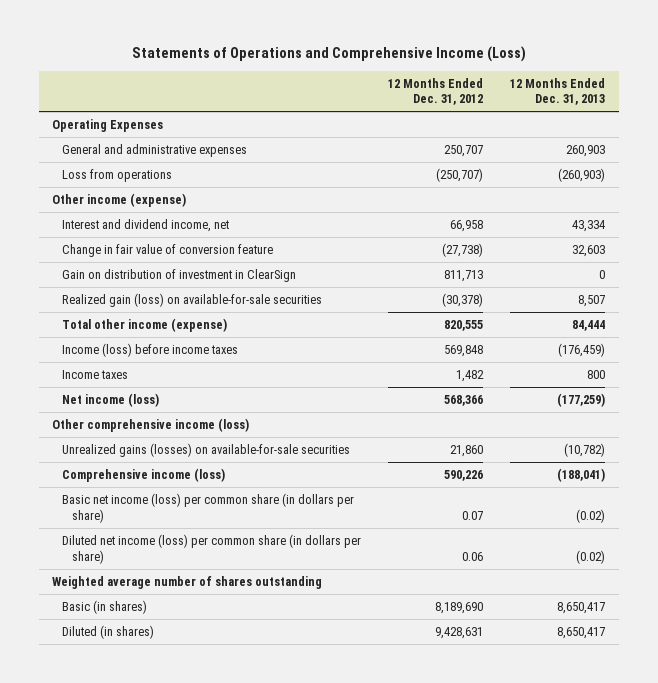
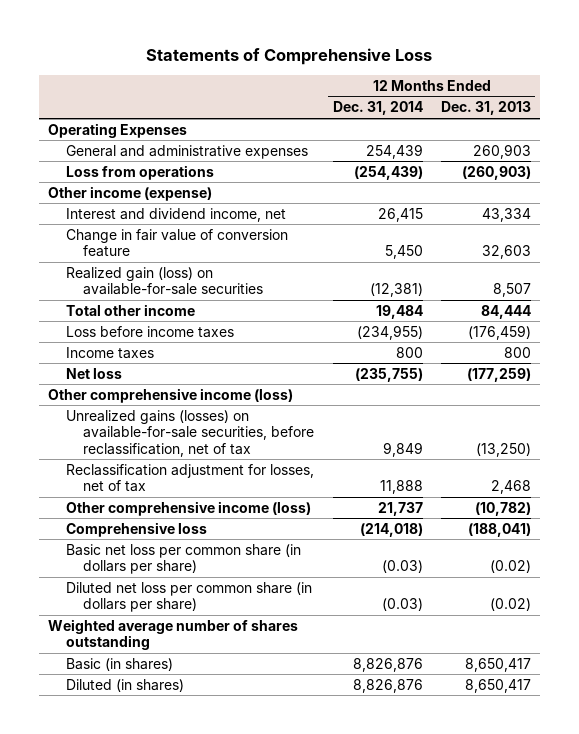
- Statements of Operations and Comprehensive Income (Loss)
+ Statements of Comprehensive Loss
- | 12 Months Ended Dec. 31, 2012 | 12 Months Ended Dec. 31, 2013
+ | 12 Months Ended Dec. 31, 2014 | 12 Months Ended Dec. 31, 2013
- Gain on distribution of investment in ClearSign | 811,713 | 0
- Total other income (expense) | 820,555 | 84,444
- Income (loss) before income taxes | 569,848 | (176,459)
+ Total other income | 19,484 | 84,444
+ Loss before income taxes | (234,955) | (176,459)
- Net income (loss) | 568,366 | (177,259)
+ Net loss | (235,755) | (177,259)
- Unrealized gains (losses) on available-for-sale securities | 21,860 | (10,782)
- Comprehensive income (loss) | 590,226 | (188,041)
- Basic net income (loss) per common share (in dollars per share) | 0.07 | (0.02)
- Diluted net income (loss) per common share (in dollars per share) | 0.06 | (0.02)
+ Unrealized gains (losses) on available-for-sale securities, before reclassification, net of tax | 9,849 | (13,250)
+ Reclassification adjustment for losses, net of tax | 11,888 | 2,468
+ Other comprehensive income (loss) | 21,737 | (10,782)
+ Comprehensive loss | (214,018) | (188,041)
+ Basic net loss per common share (in dollars per share) | (0.03) | (0.02)
+ Diluted net loss per common share (in dollars per share) | (0.03) | (0.02)

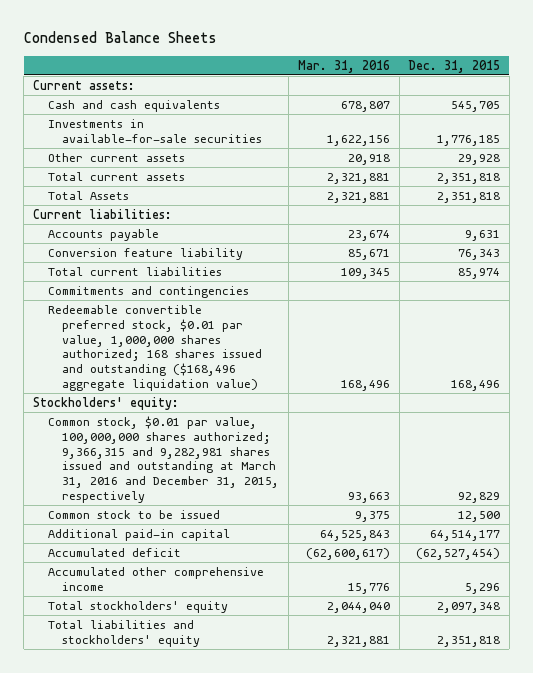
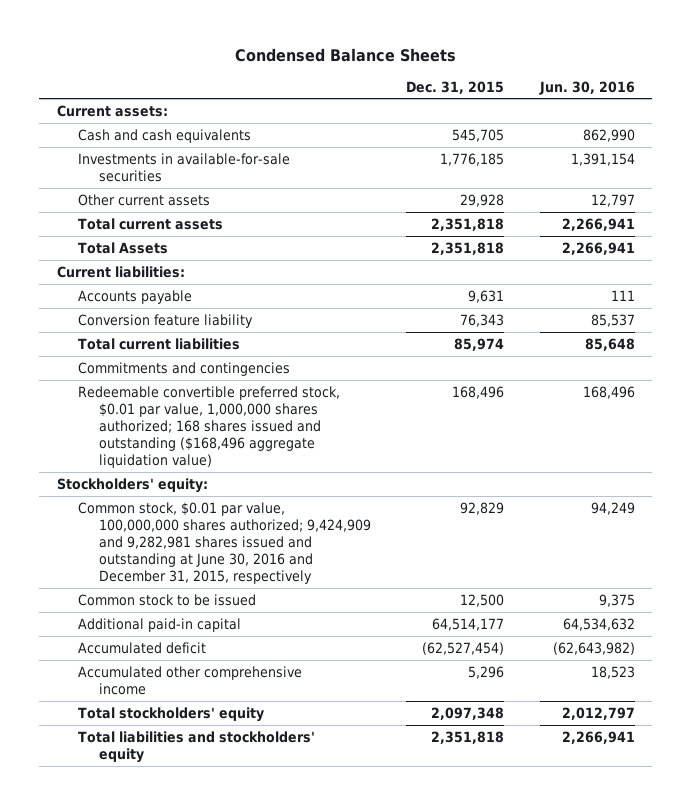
- | Mar. 31, 2016 | Dec. 31, 2015
+ | Dec. 31, 2015 | Jun. 30, 2016
- Common stock, $0.01 par value, 100,000,000 shares authorized; 9,366,315 and 9,282,981 shares issued and outstanding at March 31, 2016 and December 31, 2015, respectively | 93,663 | 92,829
+ Common stock, $0.01 par value, 100,000,000 shares authorized; 9,424,909 and 9,282,981 shares issued and outstanding at June 30, 2016 and December 31, 2015, respectively | 92,829 | 94,249

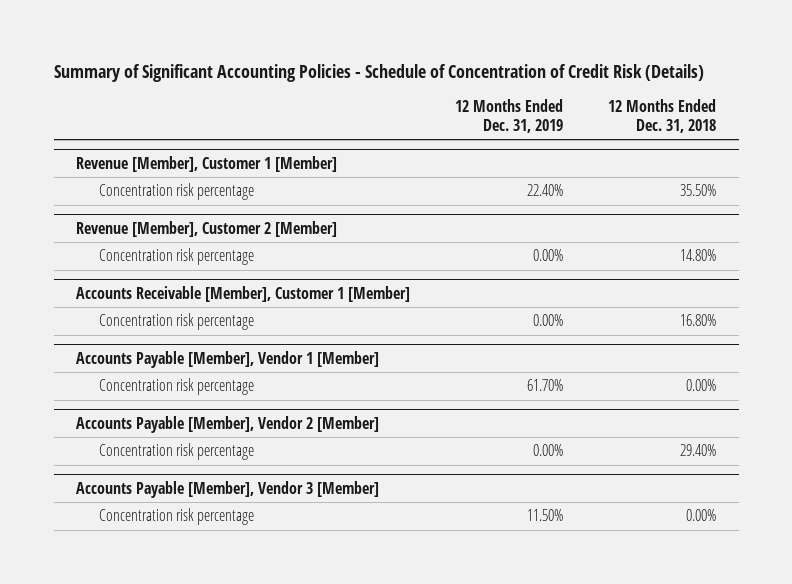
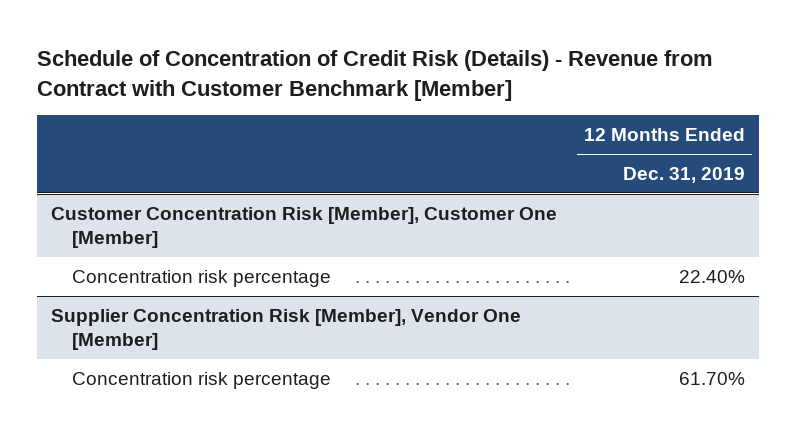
- Summary of Significant Accounting Policies - Schedule of Concentration of Credit Risk (Details)
+ Schedule of Concentration of Credit Risk (Details) - Revenue from Contract with Customer Benchmark [Member]
- | 12 Months Ended Dec. 31, 2019 | 12 Months Ended Dec. 31, 2018
+ | 12 Months Ended Dec. 31, 2019
- Revenue [Member], Customer 1 [Member]
+ Customer Concentration Risk [Member], Customer One [Member]
- Revenue [Member], Customer 2 [Member]
- Concentration risk percentage | 0.00% | 14.80%
- Accounts Receivable [Member], Customer 1 [Member]
- Concentration risk percentage | 0.00% | 16.80%
- Accounts Payable [Member], Vendor 1 [Member]
+ Supplier Concentration Risk [Member], Vendor One [Member]
- Accounts Payable [Member], Vendor 2 [Member]
- Concentration risk percentage | 0.00% | 29.40%
- Accounts Payable [Member], Vendor 3 [Member]
- Concentration risk percentage | 11.50% | 0.00%

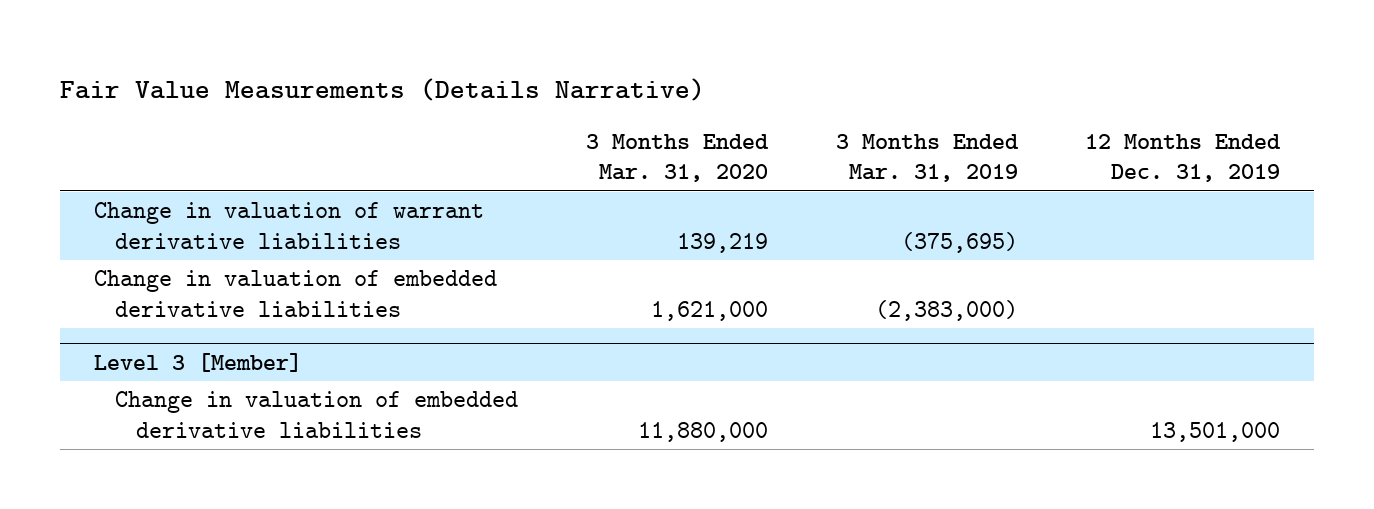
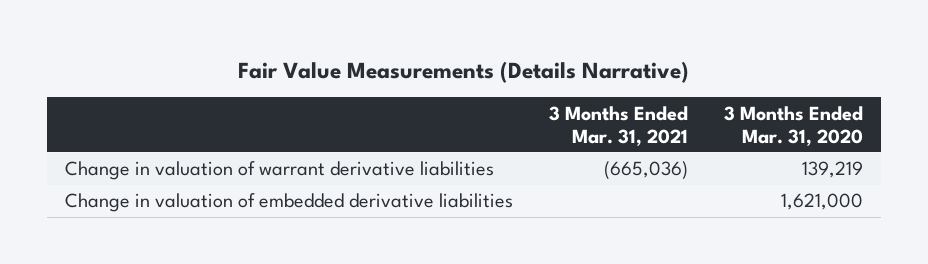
- | 3 Months Ended Mar. 31, 2020 | 3 Months Ended Mar. 31, 2019 | 12 Months Ended Dec. 31, 2019
+ | 3 Months Ended Mar. 31, 2021 | 3 Months Ended Mar. 31, 2020
- Level 3 [Member]
- Change in valuation of embedded derivative liabilities | 11,880,000 | | 13,501,000

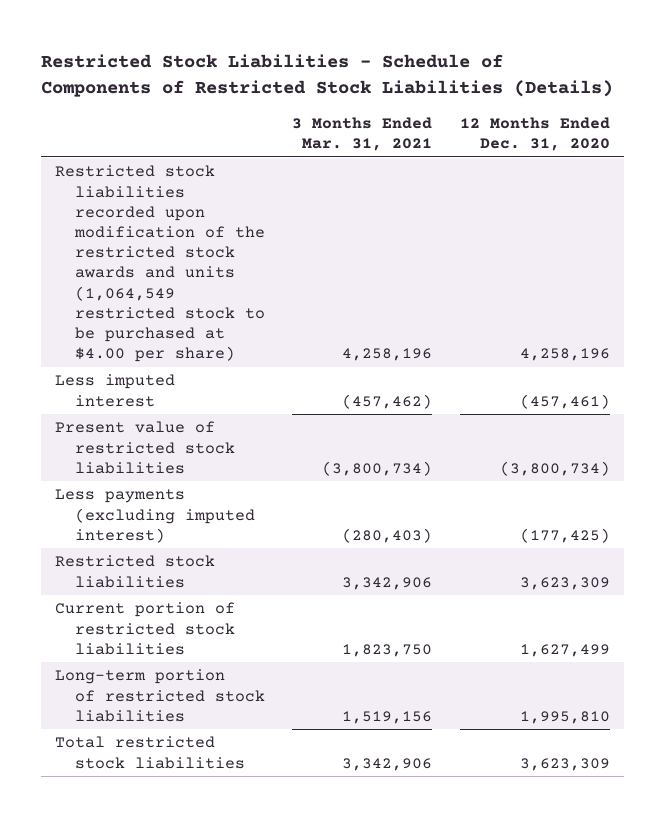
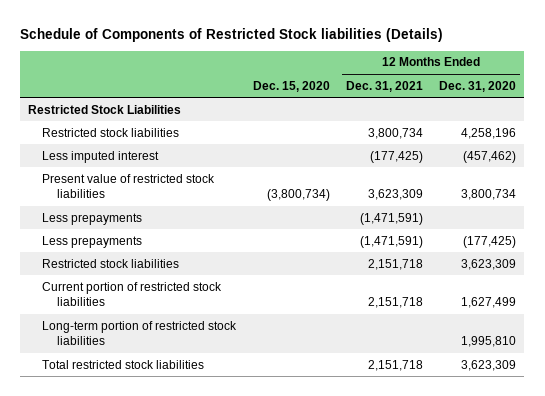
- Restricted Stock Liabilities - Schedule of Components of Restricted Stock Liabilities (Details)
+ Schedule of Components of Restricted Stock liabilities (Details)
- | 3 Months Ended Mar. 31, 2021 | 12 Months Ended Dec. 31, 2020
+ | Dec. 15, 2020 | 12 Months Ended Dec. 31, 2021 | 12 Months Ended Dec. 31, 2020
- Restricted stock liabilities recorded upon modification of the restricted stock awards and units (1,064,549 restricted stock to be purchased at $4.00 per share) | 4,258,196 | 4,258,196
- Less imputed interest | (457,462) | (457,461)
- Present value of restricted stock liabilities | (3,800,734) | (3,800,734)
- Less payments (excluding imputed interest) | (280,403) | (177,425)
+ Restricted Stock Liabilities
+ Restricted stock liabilities | | 3,800,734 | 4,258,196
+ Less imputed interest | | (177,425) | (457,462)
+ Present value of restricted stock liabilities | (3,800,734) | 3,623,309 | 3,800,734
+ Less prepayments | | (1,471,591) |
+ Less prepayments | | (1,471,591) | (177,425)

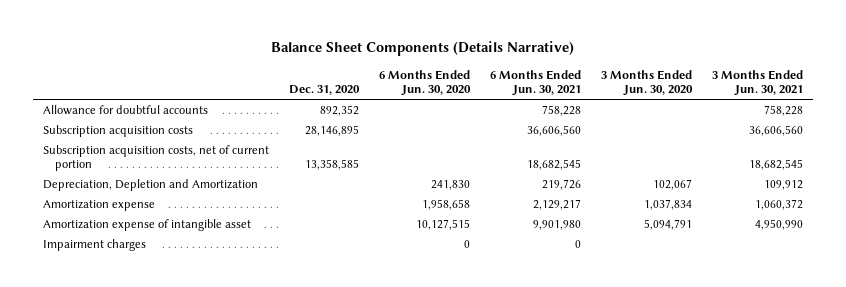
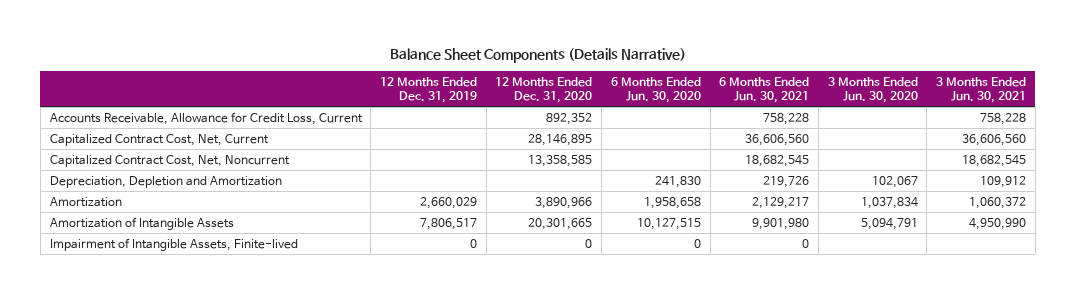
- | Dec. 31, 2020 | 6 Months Ended Jun. 30, 2020 | 6 Months Ended Jun. 30, 2021 | 3 Months Ended Jun. 30, 2020 | 3 Months Ended Jun. 30, 2021
+ | 12 Months Ended Dec. 31, 2019 | 12 Months Ended Dec. 31, 2020 | 6 Months Ended Jun. 30, 2020 | 6 Months Ended Jun. 30, 2021 | 3 Months Ended Jun. 30, 2020 | 3 Months Ended Jun. 30, 2021
- Allowance for doubtful accounts | 892,352 | | 758,228 | | 758,228
- Subscription acquisition costs | 28,146,895 | | 36,606,560 | | 36,606,560
- Subscription acquisition costs, net of current portion | 13,358,585 | | 18,682,545 | | 18,682,545
+ Accounts Receivable, Allowance for Credit Loss, Current | | 892,352 | | 758,228 | | 758,228
+ Capitalized Contract Cost, Net, Current | | 28,146,895 | | 36,606,560 | | 36,606,560
+ Capitalized Contract Cost, Net, Noncurrent | | 13,358,585 | | 18,682,545 | | 18,682,545
- Amortization expense | | 1,958,658 | 2,129,217 | 1,037,834 | 1,060,372
- Amortization expense of intangible asset | | 10,127,515 | 9,901,980 | 5,094,791 | 4,950,990
- Impairment charges | | 0 | 0 | |
+ Amortization | 2,660,029 | 3,890,966 | 1,958,658 | 2,129,217 | 1,037,834 | 1,060,372
+ Amortization of Intangible Assets | 7,806,517 | 20,301,665 | 10,127,515 | 9,901,980 | 5,094,791 | 4,950,990
+ Impairment of Intangible Assets, Finite-lived | 0 | 0 | 0 | 0 | |

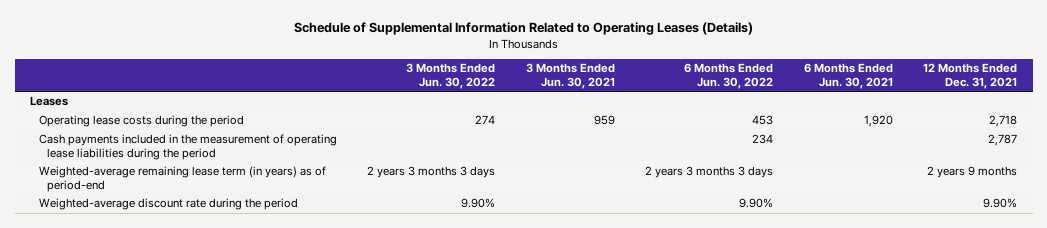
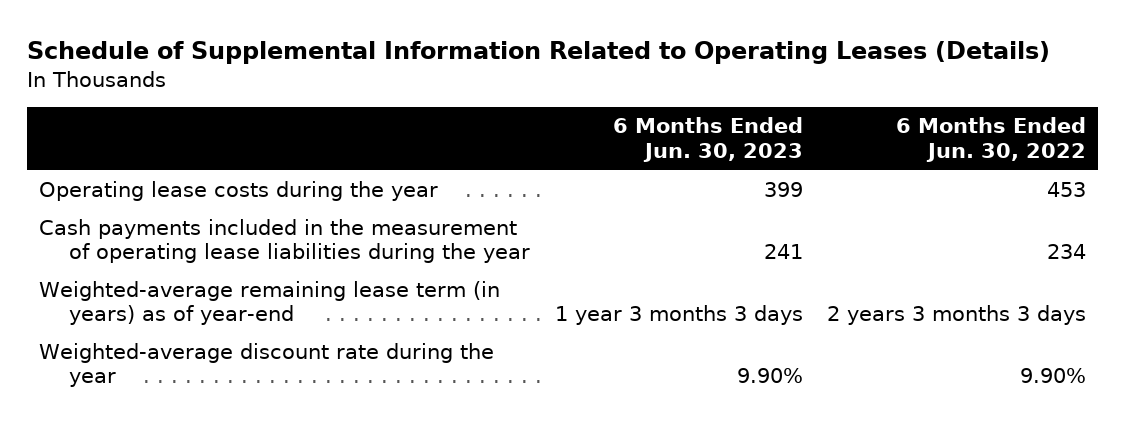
- | 3 Months Ended Jun. 30, 2022 | 3 Months Ended Jun. 30, 2021 | 6 Months Ended Jun. 30, 2022 | 6 Months Ended Jun. 30, 2021 | 12 Months Ended Dec. 31, 2021
+ | 6 Months Ended Jun. 30, 2023 | 6 Months Ended Jun. 30, 2022
- Leases
- Operating lease costs during the period | 274 | 959 | 453 | 1,920 | 2,718
- Cash payments included in the measurement of operating lease liabilities during the period | | | 234 | | 2,787
- Weighted-average remaining lease term (in years) as of period-end | 2 years 3 months 3 days | | 2 years 3 months 3 days | | 2 years 9 months
- Weighted-average discount rate during the period | 9.90% | | 9.90% | | 9.90%
+ Operating lease costs during the year | 399 | 453
+ Cash payments included in the measurement of operating lease liabilities during the year | 241 | 234
+ Weighted-average remaining lease term (in years) as of year-end | 1 year 3 months 3 days | 2 years 3 months 3 days
+ Weighted-average discount rate during the year | 9.90% | 9.90%

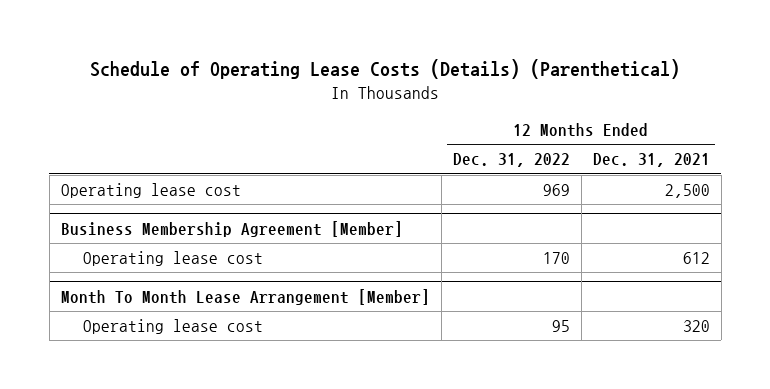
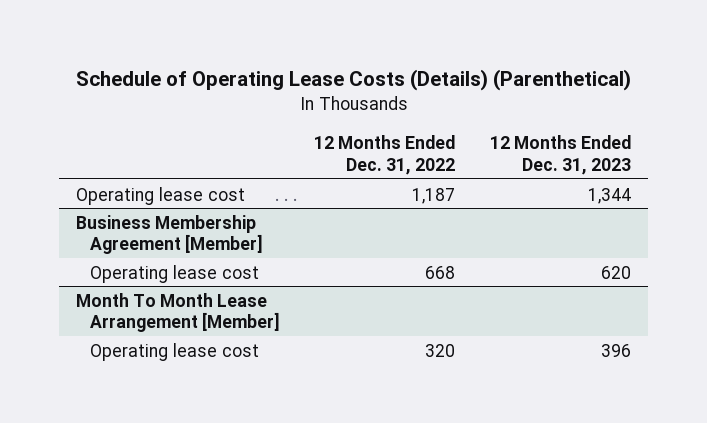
- | 12 Months Ended Dec. 31, 2022 | 12 Months Ended Dec. 31, 2021
+ | 12 Months Ended Dec. 31, 2022 | 12 Months Ended Dec. 31, 2023
- Operating lease cost | 969 | 2,500
+ Operating lease cost | 1,187 | 1,344
@ Business Membership Agreement [Member]
- Operating lease cost | 170 | 612
+ Operating lease cost | 668 | 620
@ Month To Month Lease Arrangement [Member]
- Operating lease cost | 95 | 320
+ Operating lease cost | 320 | 396

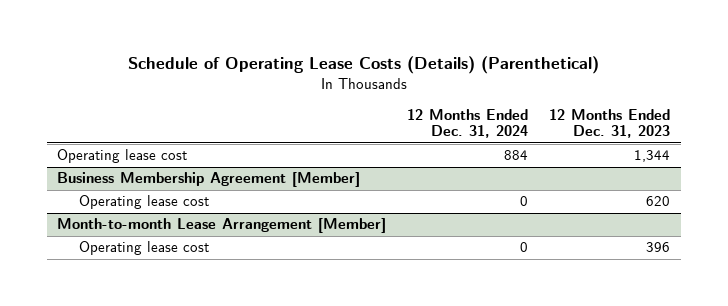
- | 12 Months Ended Dec. 31, 2022 | 12 Months Ended Dec. 31, 2023
+ | 12 Months Ended Dec. 31, 2024 | 12 Months Ended Dec. 31, 2023
- Month To Month Lease Arrangement [Member]
+ Month-to-month Lease Arrangement [Member]

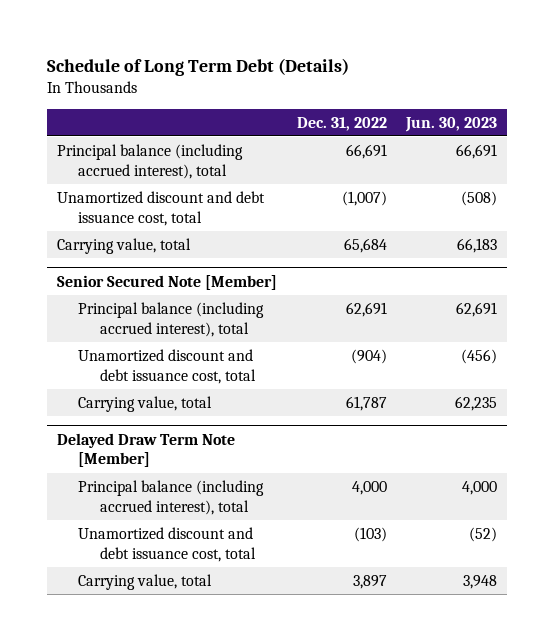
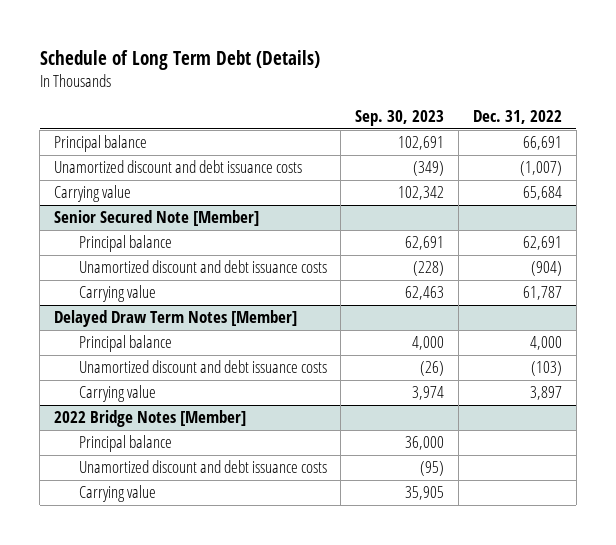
- | Dec. 31, 2022 | Jun. 30, 2023
+ | Sep. 30, 2023 | Dec. 31, 2022
- Principal balance (including accrued interest), total | 66,691 | 66,691
- Unamortized discount and debt issuance cost, total | (1,007) | (508)
- Carrying value, total | 65,684 | 66,183
+ Principal balance | 102,691 | 66,691
+ Unamortized discount and debt issuance costs | (349) | (1,007)
+ Carrying value | 102,342 | 65,684
@ Senior Secured Note [Member]
- Principal balance (including accrued interest), total | 62,691 | 62,691
- Unamortized discount and debt issuance cost, total | (904) | (456)
- Carrying value, total | 61,787 | 62,235
- Delayed Draw Term Note [Member]
- Principal balance (including accrued interest), total | 4,000 | 4,000
- Unamortized discount and debt issuance cost, total | (103) | (52)
- Carrying value, total | 3,897 | 3,948
@ Senior Secured Note [Member]
+ Principal balance | 62,691 | 62,691
+ Unamortized discount and debt issuance costs | (228) | (904)
+ Carrying value | 62,463 | 61,787
+ Delayed Draw Term Notes [Member]
+ Principal balance | 4,000 | 4,000
+ Unamortized discount and debt issuance costs | (26) | (103)
+ Carrying value | 3,974 | 3,897
+ 2022 Bridge Notes [Member]
+ Principal balance | 36,000 |
+ Unamortized discount and debt issuance costs | (95) |
+ Carrying value | 35,905 |

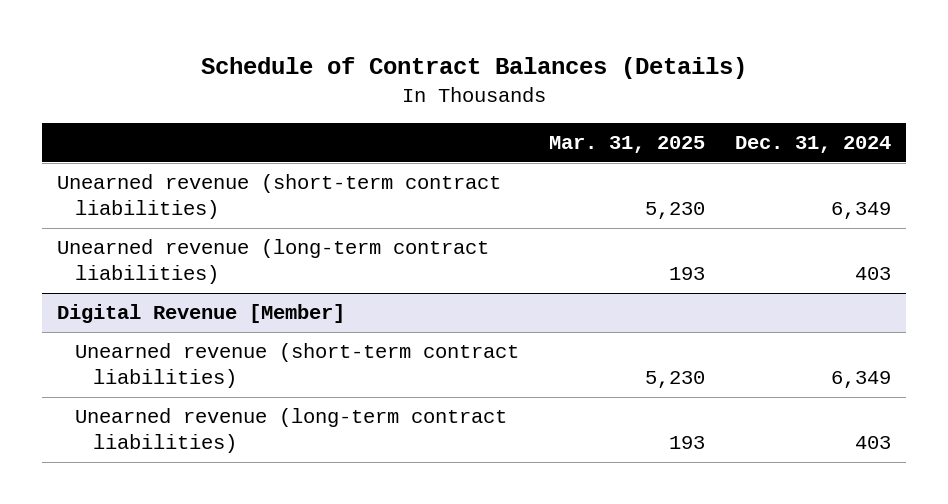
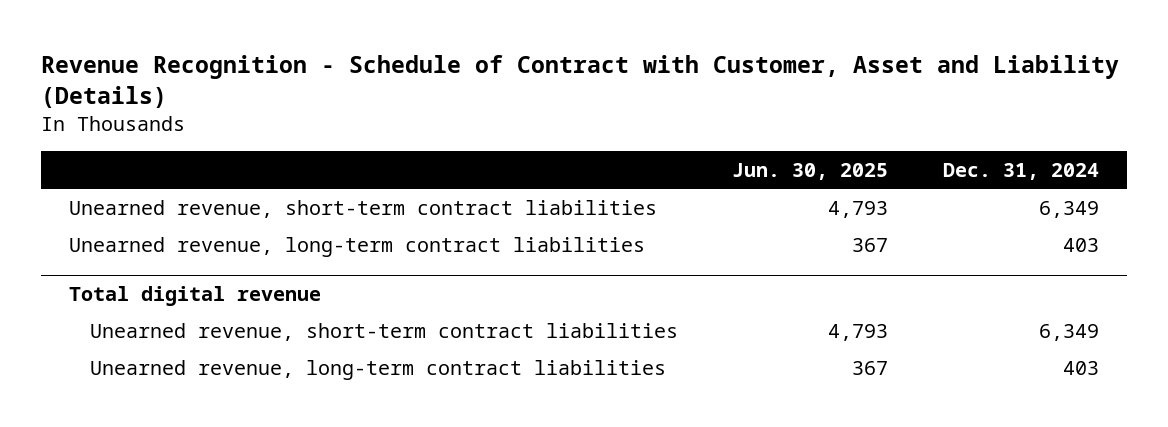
- Schedule of Contract Balances (Details)
+ Revenue Recognition - Schedule of Contract with Customer, Asset and Liability (Details)
- | Mar. 31, 2025 | Dec. 31, 2024
+ | Jun. 30, 2025 | Dec. 31, 2024
- Unearned revenue (short-term contract liabilities) | 5,230 | 6,349
- Unearned revenue (long-term contract liabilities) | 193 | 403
- Digital Revenue [Member]
- Unearned revenue (short-term contract liabilities) | 5,230 | 6,349
- Unearned revenue (long-term contract liabilities) | 193 | 403
+ Unearned revenue, short-term contract liabilities | 4,793 | 6,349
+ Unearned revenue, long-term contract liabilities | 367 | 403
+ Total digital revenue
+ Unearned revenue, short-term contract liabilities | 4,793 | 6,349
+ Unearned revenue, long-term contract liabilities | 367 | 403

